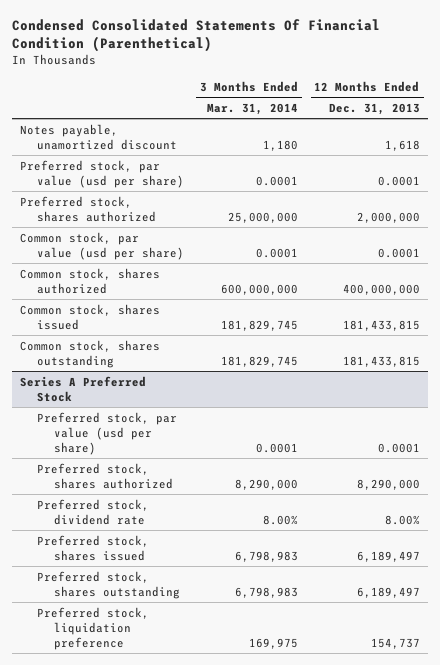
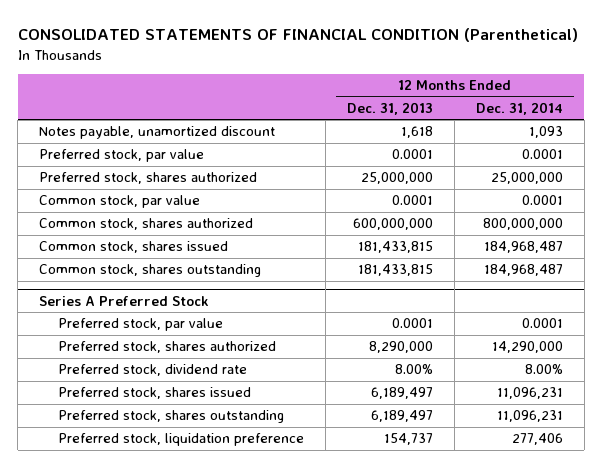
- Condensed Consolidated Statements Of Financial Condition (Parenthetical)
+ CONSOLIDATED STATEMENTS OF FINANCIAL CONDITION (Parenthetical)
- | 3 Months Ended Mar. 31, 2014 | 12 Months Ended Dec. 31, 2013
+ | 12 Months Ended Dec. 31, 2013 | 12 Months Ended Dec. 31, 2014
- Preferred stock, par value (usd per share) | 0.0001 | 0.0001
- Preferred stock, shares authorized | 25,000,000 | 2,000,000
- Common stock, par value (usd per share) | 0.0001 | 0.0001
- Common stock, shares authorized | 600,000,000 | 400,000,000
+ Preferred stock, par value | 0.0001 | 0.0001
+ Preferred stock, shares authorized | 25,000,000 | 25,000,000
+ Common stock, par value | 0.0001 | 0.0001
+ Common stock, shares authorized | 600,000,000 | 800,000,000
@ Series A Preferred Stock
- Preferred stock, par value (usd per share) | 0.0001 | 0.0001
+ Preferred stock, par value | 0.0001 | 0.0001

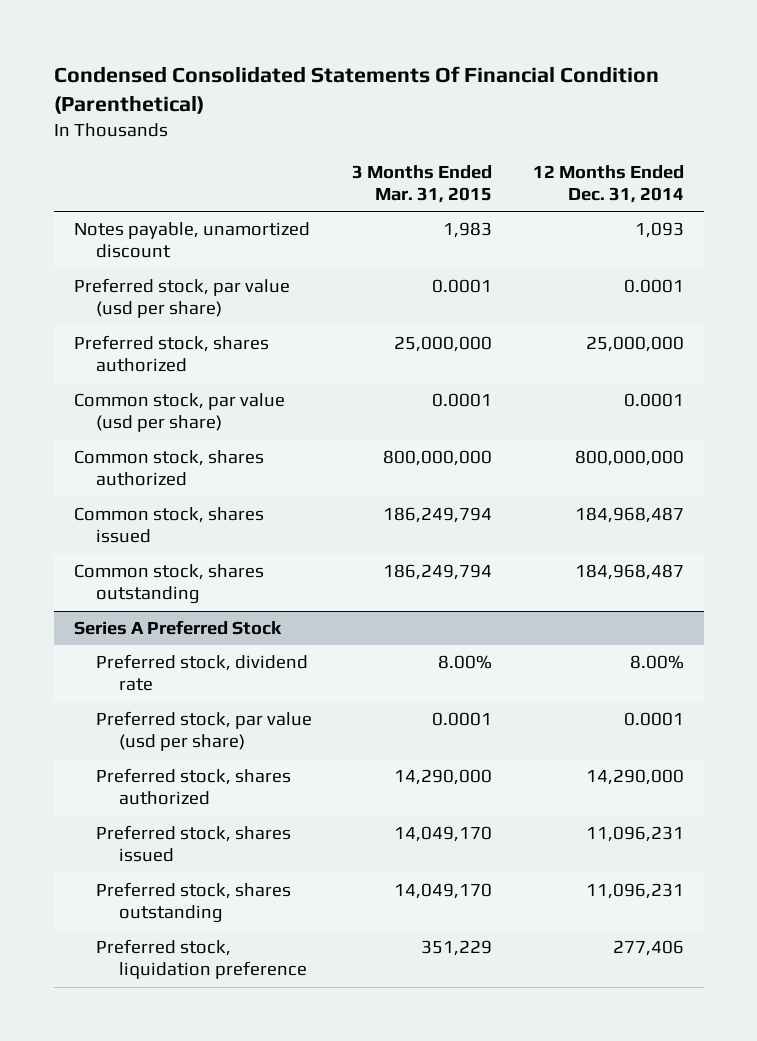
- CONSOLIDATED STATEMENTS OF FINANCIAL CONDITION (Parenthetical)
+ Condensed Consolidated Statements Of Financial Condition (Parenthetical)
- | 12 Months Ended Dec. 31, 2013 | 12 Months Ended Dec. 31, 2014
+ | 3 Months Ended Mar. 31, 2015 | 12 Months Ended Dec. 31, 2014
- Preferred stock, par value | 0.0001 | 0.0001
+ Preferred stock, par value (usd per share) | 0.0001 | 0.0001
- Common stock, par value | 0.0001 | 0.0001
+ Common stock, par value (usd per share) | 0.0001 | 0.0001
@ Series A Preferred Stock
- Preferred stock, par value | 0.0001 | 0.0001
+ Preferred stock, par value (usd per share) | 0.0001 | 0.0001
moved down: Preferred stock, shares authorized | 14,290,000 | 14,290,000

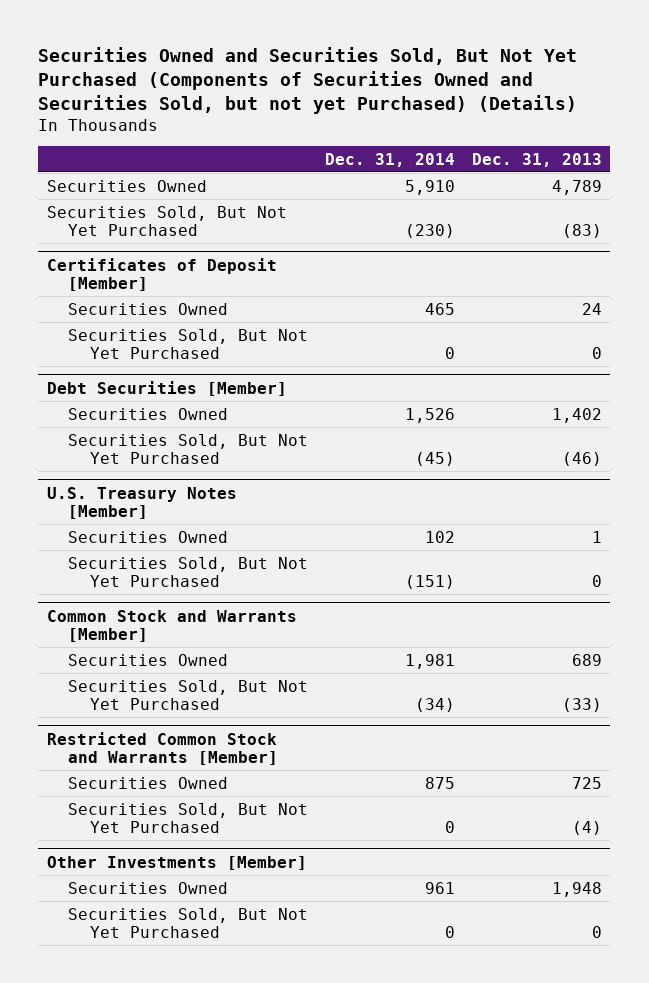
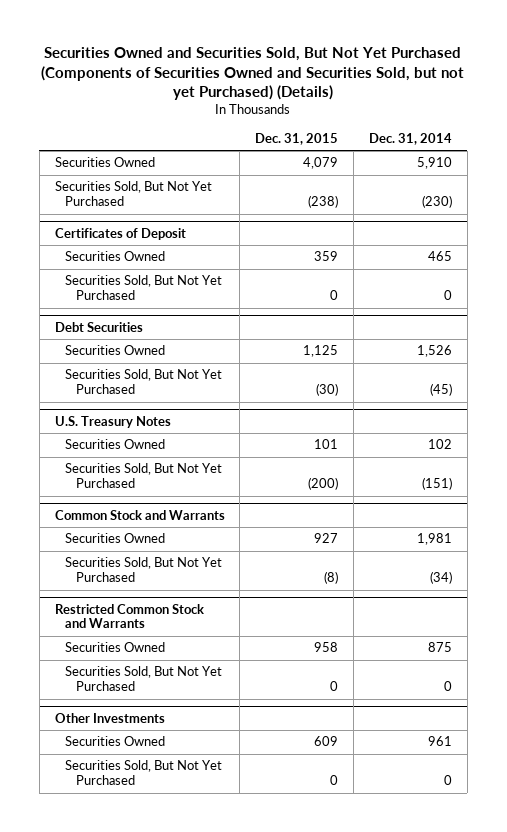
- | Dec. 31, 2014 | Dec. 31, 2013
+ | Dec. 31, 2015 | Dec. 31, 2014
- Certificates of Deposit [Member]
+ Certificates of Deposit
- Debt Securities [Member]
+ Debt Securities
- U.S. Treasury Notes [Member]
+ U.S. Treasury Notes
- Common Stock and Warrants [Member]
+ Common Stock and Warrants
- Restricted Common Stock and Warrants [Member]
+ Restricted Common Stock and Warrants
- Other Investments [Member]
+ Other Investments

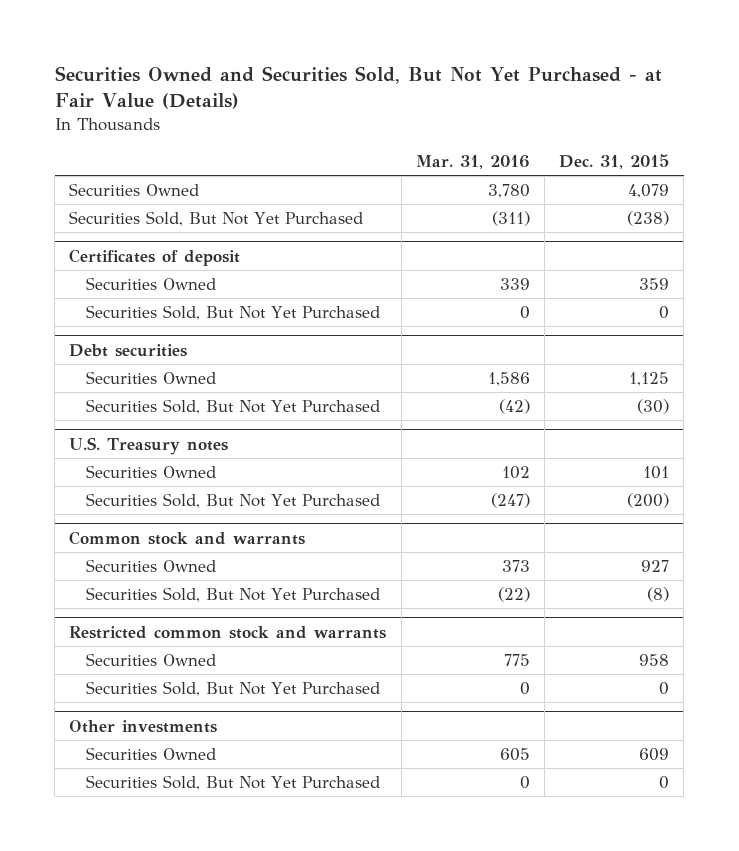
- Securities Owned and Securities Sold, But Not Yet Purchased (Components of Securities Owned and Securities Sold, but not yet Purchased) (Details)
+ Securities Owned and Securities Sold, But Not Yet Purchased - at Fair Value (Details)
- | Dec. 31, 2015 | Dec. 31, 2014
+ | Mar. 31, 2016 | Dec. 31, 2015
- Certificates of Deposit
+ Certificates of deposit
- Debt Securities
+ Debt securities
- U.S. Treasury Notes
+ U.S. Treasury notes
- Common Stock and Warrants
+ Common stock and warrants
- Restricted Common Stock and Warrants
+ Restricted common stock and warrants
- Other Investments
+ Other investments

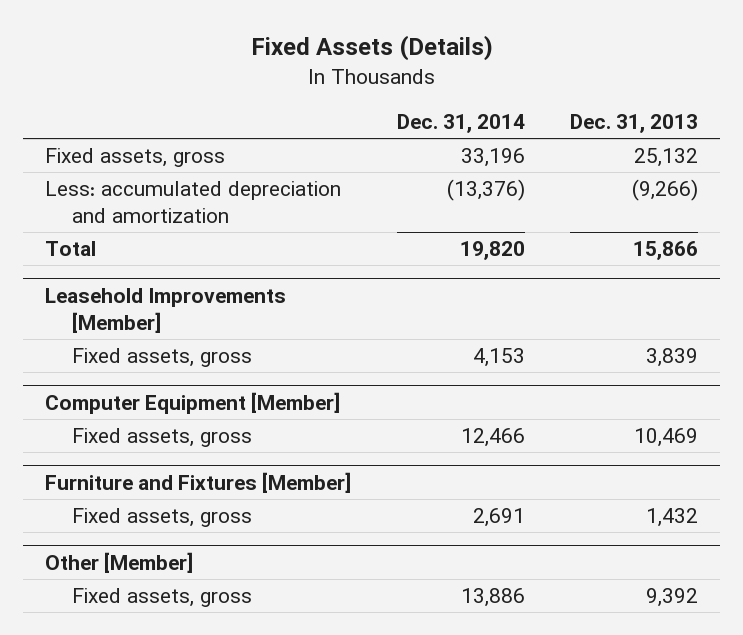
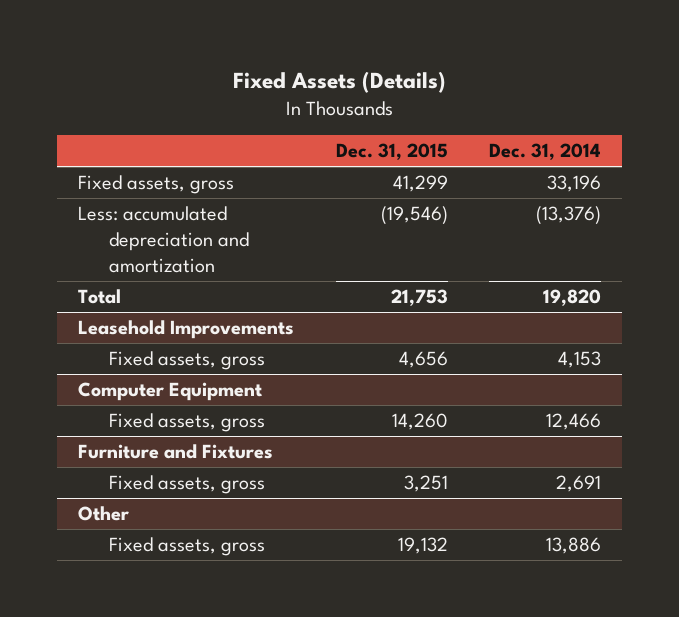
- | Dec. 31, 2014 | Dec. 31, 2013
+ | Dec. 31, 2015 | Dec. 31, 2014
- Leasehold Improvements [Member]
+ Leasehold Improvements
- Computer Equipment [Member]
+ Computer Equipment
- Furniture and Fixtures [Member]
+ Furniture and Fixtures
- Other [Member]
+ Other

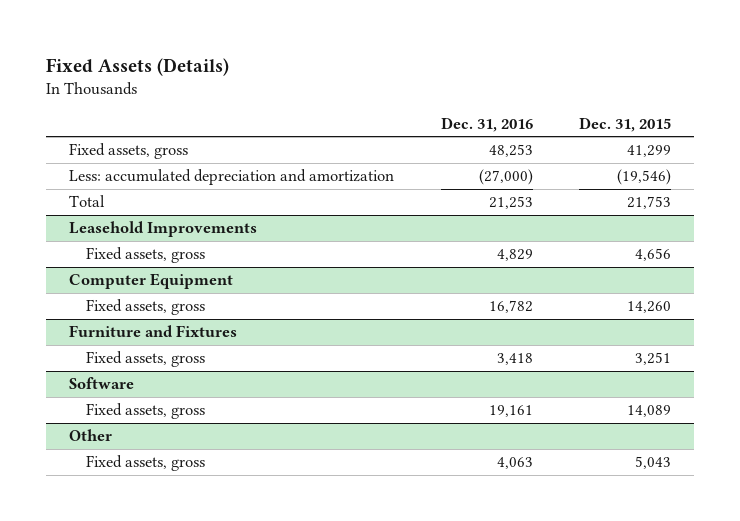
- | Dec. 31, 2015 | Dec. 31, 2014
+ | Dec. 31, 2016 | Dec. 31, 2015
+ Software
+ Fixed assets, gross | 19,161 | 14,089
@ Other
- Fixed assets, gross | 19,132 | 13,886
+ Fixed assets, gross | 4,063 | 5,043

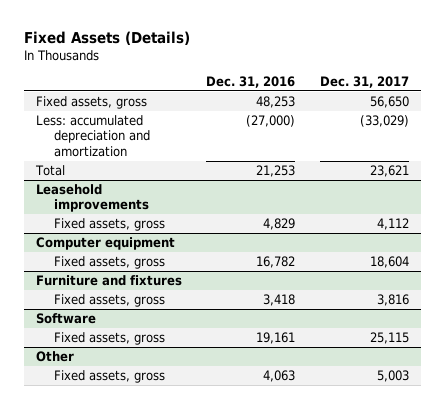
- | Dec. 31, 2016 | Dec. 31, 2015
+ | Dec. 31, 2016 | Dec. 31, 2017
- Leasehold Improvements
+ Leasehold improvements
- Computer Equipment
+ Computer equipment
- Furniture and Fixtures
+ Furniture and fixtures

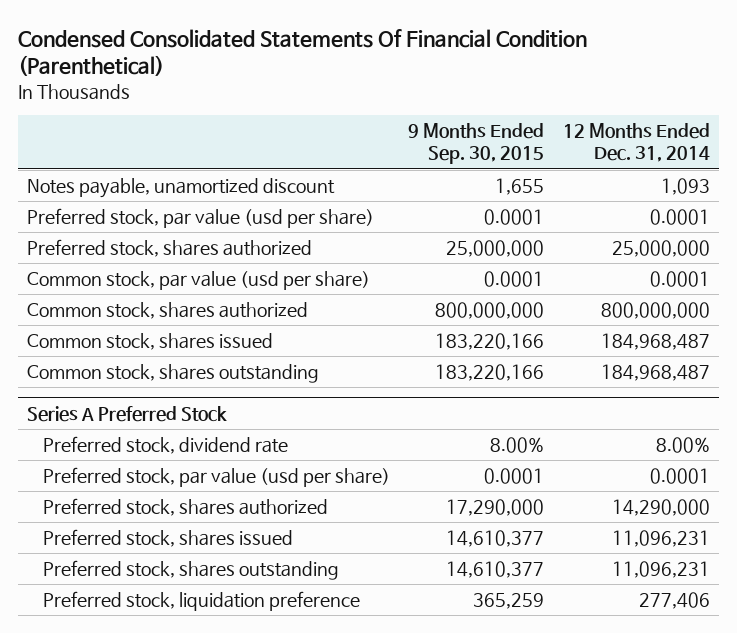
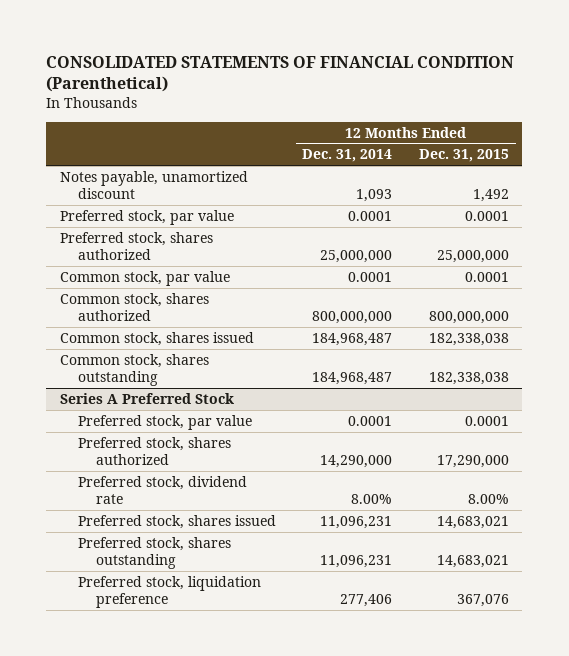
- Condensed Consolidated Statements Of Financial Condition (Parenthetical)
+ CONSOLIDATED STATEMENTS OF FINANCIAL CONDITION (Parenthetical)
- | 9 Months Ended Sep. 30, 2015 | 12 Months Ended Dec. 31, 2014
+ | 12 Months Ended Dec. 31, 2014 | 12 Months Ended Dec. 31, 2015
- Preferred stock, par value (usd per share) | 0.0001 | 0.0001
+ Preferred stock, par value | 0.0001 | 0.0001
- Common stock, par value (usd per share) | 0.0001 | 0.0001
+ Common stock, par value | 0.0001 | 0.0001
@ Series A Preferred Stock
- Preferred stock, par value (usd per share) | 0.0001 | 0.0001
+ Preferred stock, par value | 0.0001 | 0.0001
moved down: Preferred stock, dividend rate | 8.00% | 8.00%

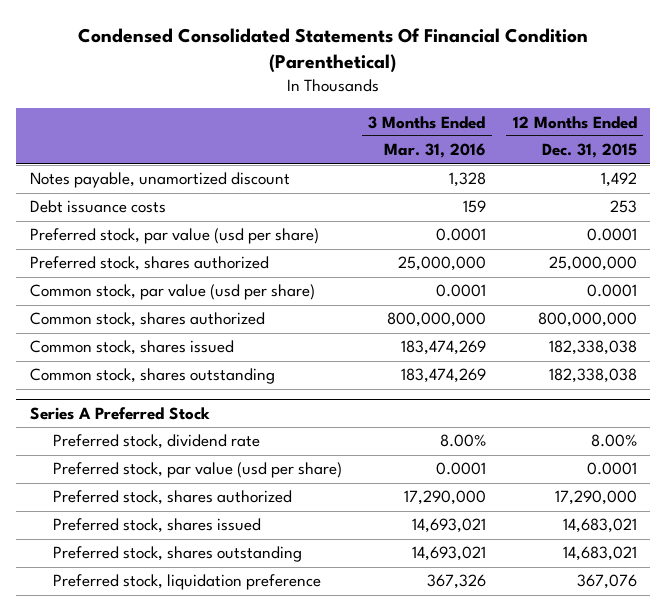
- CONSOLIDATED STATEMENTS OF FINANCIAL CONDITION (Parenthetical)
+ Condensed Consolidated Statements Of Financial Condition (Parenthetical)
- | 12 Months Ended Dec. 31, 2014 | 12 Months Ended Dec. 31, 2015
+ | 3 Months Ended Mar. 31, 2016 | 12 Months Ended Dec. 31, 2015
- Preferred stock, par value | 0.0001 | 0.0001
+ Debt issuance costs | 159 | 253
+ Preferred stock, par value (usd per share) | 0.0001 | 0.0001
- Common stock, par value | 0.0001 | 0.0001
+ Common stock, par value (usd per share) | 0.0001 | 0.0001
@ Series A Preferred Stock
- Preferred stock, par value | 0.0001 | 0.0001
+ Preferred stock, par value (usd per share) | 0.0001 | 0.0001
moved down: Preferred stock, shares authorized | 17,290,000 | 17,290,000

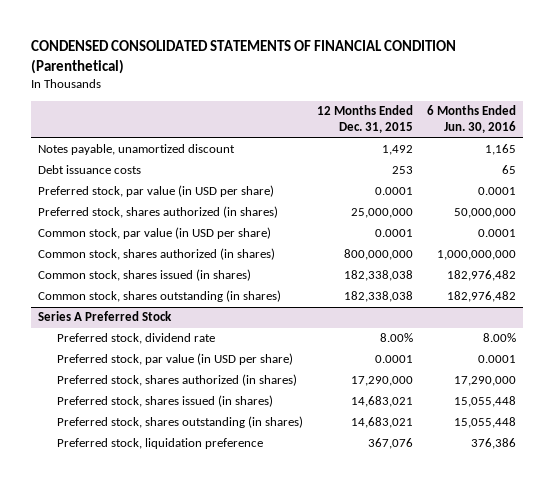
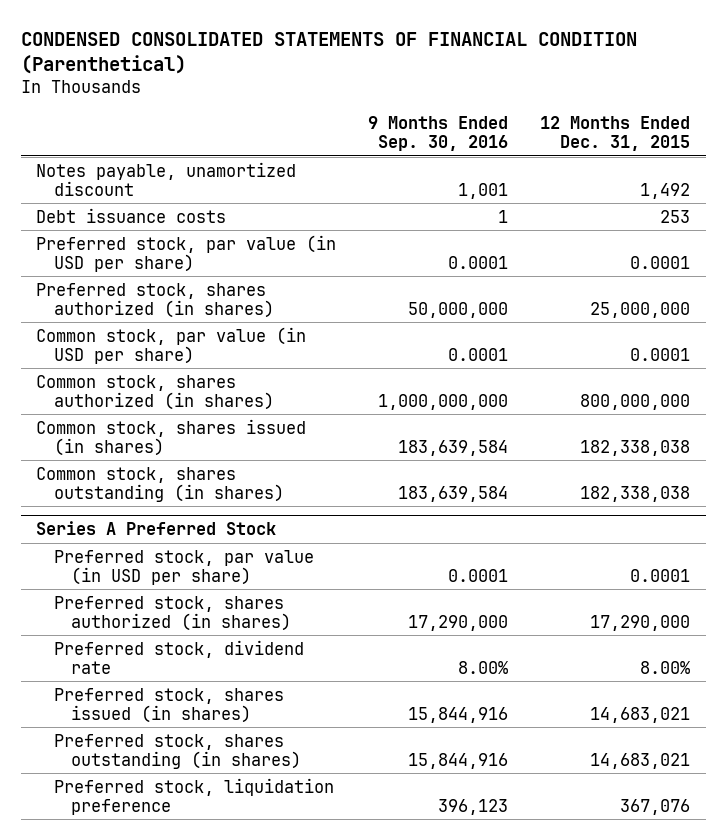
- | 12 Months Ended Dec. 31, 2015 | 6 Months Ended Jun. 30, 2016
+ | 9 Months Ended Sep. 30, 2016 | 12 Months Ended Dec. 31, 2015
@ Series A Preferred Stock
moved down: Preferred stock, dividend rate | 8.00% | 8.00%

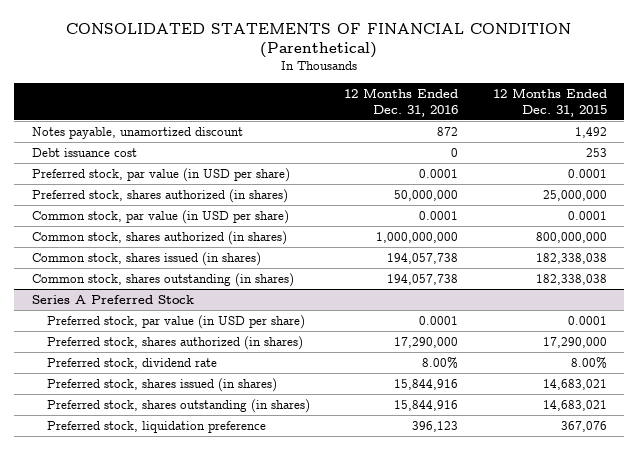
- CONDENSED CONSOLIDATED STATEMENTS OF FINANCIAL CONDITION (Parenthetical)
+ CONSOLIDATED STATEMENTS OF FINANCIAL CONDITION (Parenthetical)
- | 9 Months Ended Sep. 30, 2016 | 12 Months Ended Dec. 31, 2015
+ | 12 Months Ended Dec. 31, 2016 | 12 Months Ended Dec. 31, 2015
- Debt issuance costs | 1 | 253
+ Debt issuance cost | 0 | 253

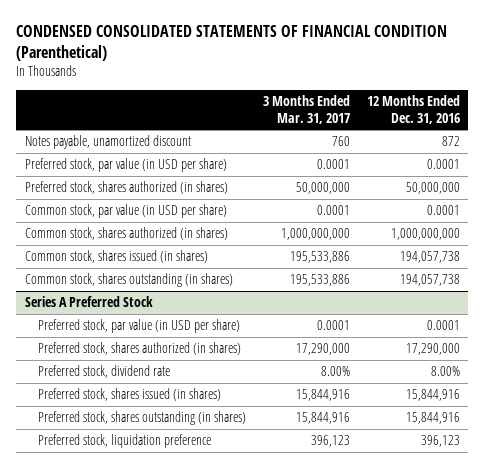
- CONSOLIDATED STATEMENTS OF FINANCIAL CONDITION (Parenthetical)
+ CONDENSED CONSOLIDATED STATEMENTS OF FINANCIAL CONDITION (Parenthetical)
- | 12 Months Ended Dec. 31, 2016 | 12 Months Ended Dec. 31, 2015
+ | 3 Months Ended Mar. 31, 2017 | 12 Months Ended Dec. 31, 2016
- Debt issuance cost | 0 | 253

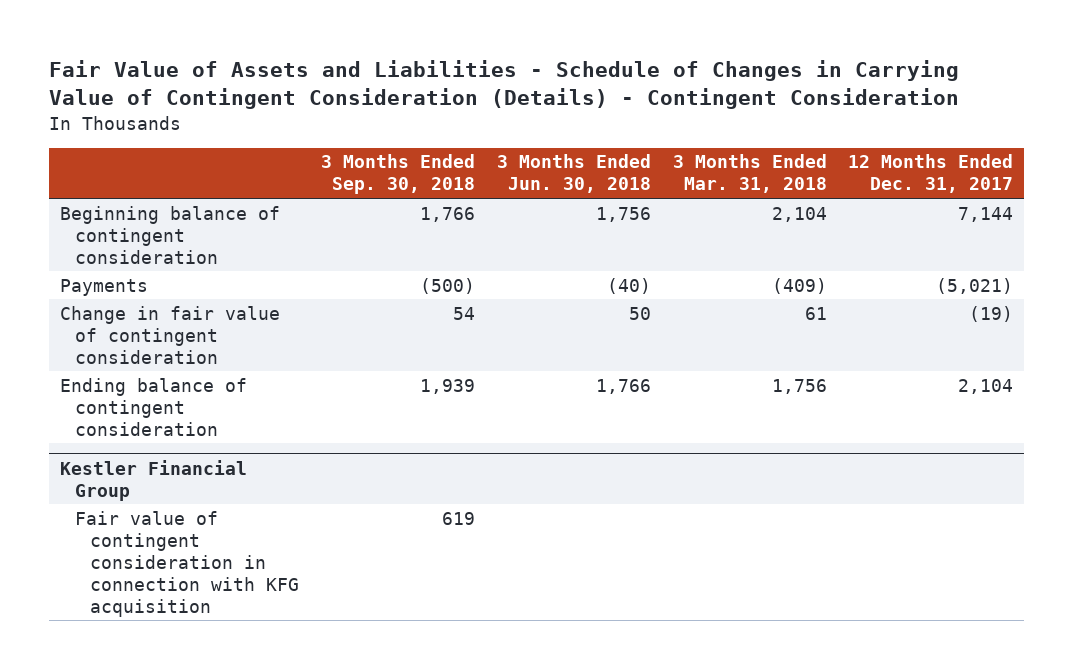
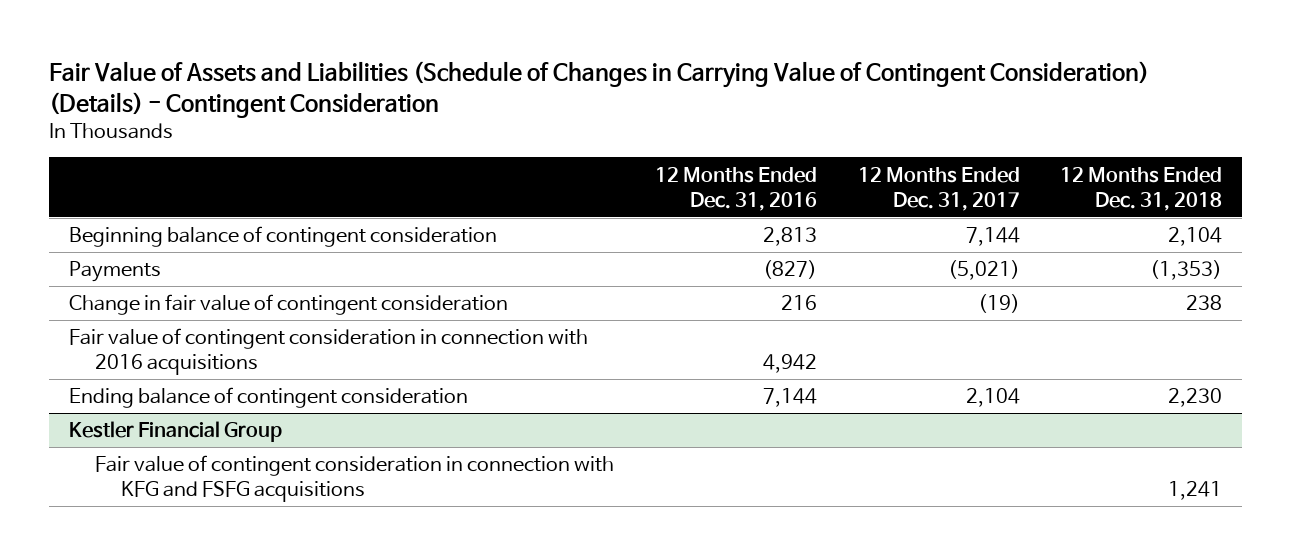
- Fair Value of Assets and Liabilities - Schedule of Changes in Carrying Value of Contingent Consideration (Details) - Contingent Consideration
+ Fair Value of Assets and Liabilities (Schedule of Changes in Carrying Value of Contingent Consideration) (Details) - Contingent Consideration
- | 3 Months Ended Sep. 30, 2018 | 3 Months Ended Jun. 30, 2018 | 3 Months Ended Mar. 31, 2018 | 12 Months Ended Dec. 31, 2017
+ | 12 Months Ended Dec. 31, 2016 | 12 Months Ended Dec. 31, 2017 | 12 Months Ended Dec. 31, 2018
+ Fair value of contingent consideration in connection with 2016 acquisitions | 4,942 | |
@ Kestler Financial Group
- Fair value of contingent consideration in connection with KFG acquisition | 619 | | |
+ Fair value of contingent consideration in connection with KFG and FSFG acquisitions | | | 1,241

